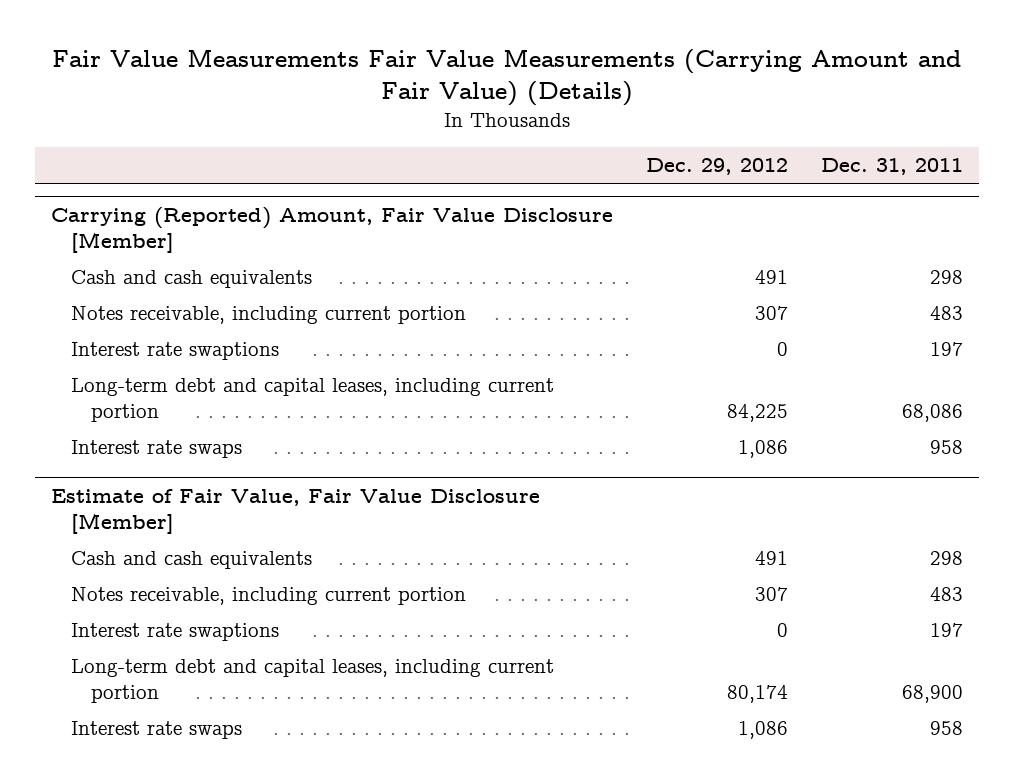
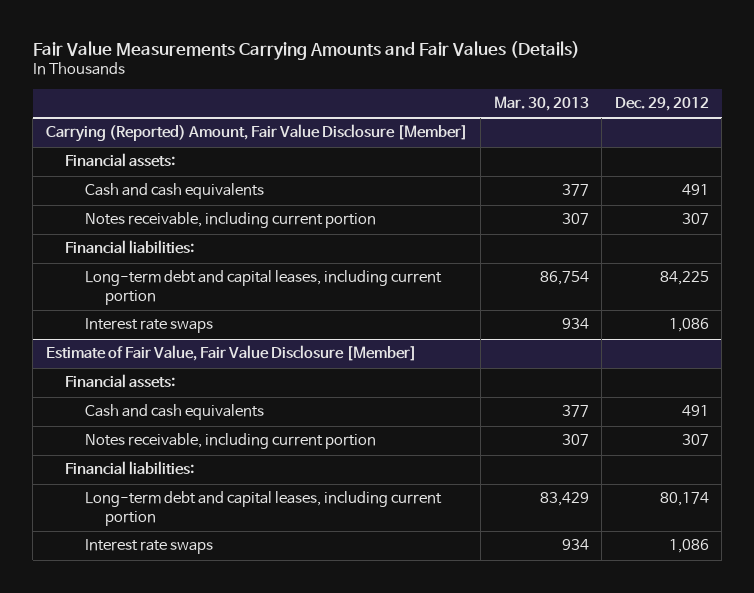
- Fair Value Measurements Fair Value Measurements (Carrying Amount and Fair Value) (Details)
+ Fair Value Measurements Carrying Amounts and Fair Values (Details)
- | Dec. 29, 2012 | Dec. 31, 2011
+ | Mar. 30, 2013 | Dec. 29, 2012
@ Carrying (Reported) Amount, Fair Value Disclosure [Member]
+ Financial assets:
- Interest rate swaptions | 0 | 197
+ Financial liabilities:
@ Estimate of Fair Value, Fair Value Disclosure [Member]
+ Financial assets:
- Interest rate swaptions | 0 | 197
+ Financial liabilities:

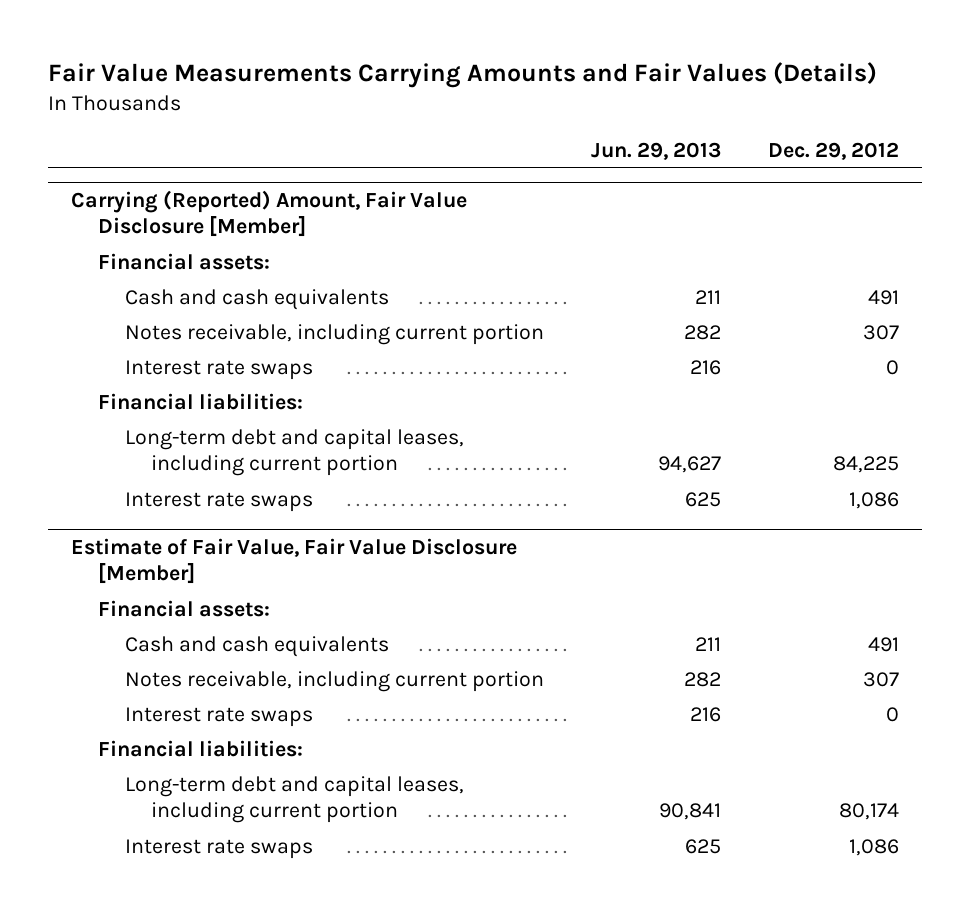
- | Mar. 30, 2013 | Dec. 29, 2012
+ | Jun. 29, 2013 | Dec. 29, 2012
@ Carrying (Reported) Amount, Fair Value Disclosure [Member]
+ Interest rate swaps | 216 | 0
@ Estimate of Fair Value, Fair Value Disclosure [Member]
+ Interest rate swaps | 216 | 0

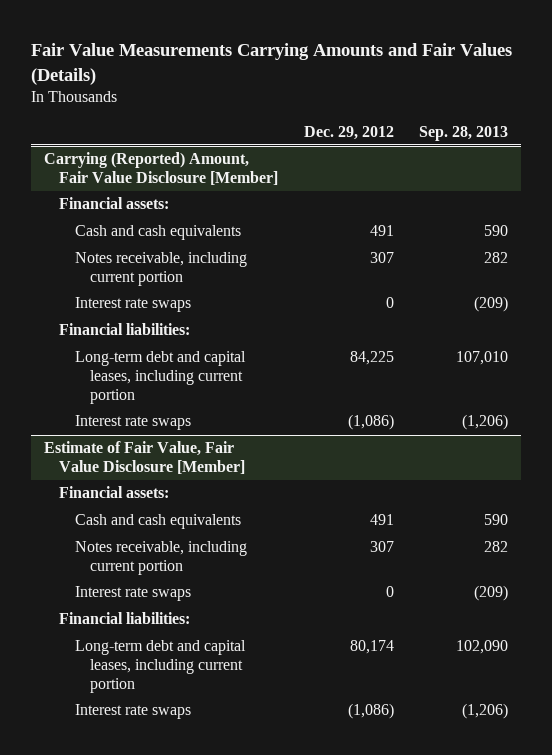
- | Jun. 29, 2013 | Dec. 29, 2012
+ | Dec. 29, 2012 | Sep. 28, 2013
@ Carrying (Reported) Amount, Fair Value Disclosure [Member]
- Interest rate swaps | 625 | 1,086
+ Interest rate swaps | (1,086) | (1,206)
@ Estimate of Fair Value, Fair Value Disclosure [Member]
- Interest rate swaps | 625 | 1,086
+ Interest rate swaps | (1,086) | (1,206)

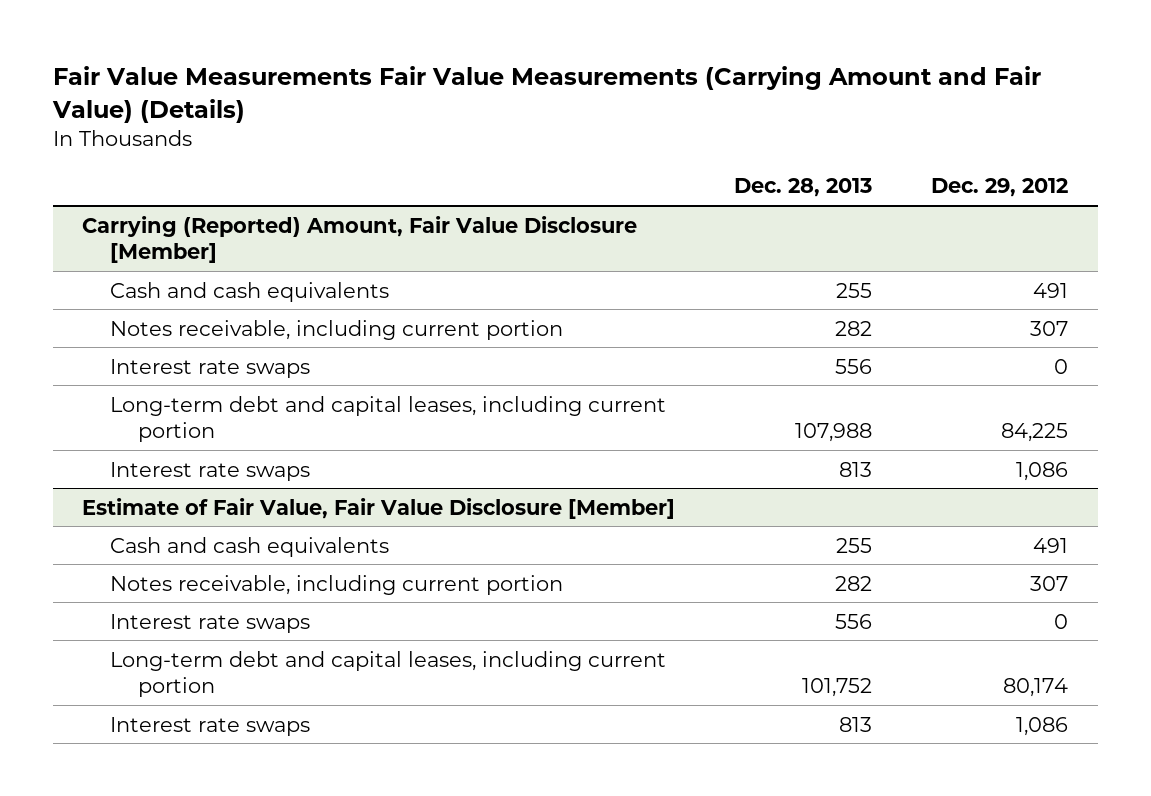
- Fair Value Measurements Carrying Amounts and Fair Values (Details)
+ Fair Value Measurements Fair Value Measurements (Carrying Amount and Fair Value) (Details)
- | Dec. 29, 2012 | Sep. 28, 2013
+ | Dec. 28, 2013 | Dec. 29, 2012
@ Carrying (Reported) Amount, Fair Value Disclosure [Member]
- Financial assets:
- Financial liabilities:
- Interest rate swaps | (1,086) | (1,206)
+ Interest rate swaps | 813 | 1,086
@ Estimate of Fair Value, Fair Value Disclosure [Member]
- Financial assets:
- Financial liabilities:
- Interest rate swaps | (1,086) | (1,206)
+ Interest rate swaps | 813 | 1,086

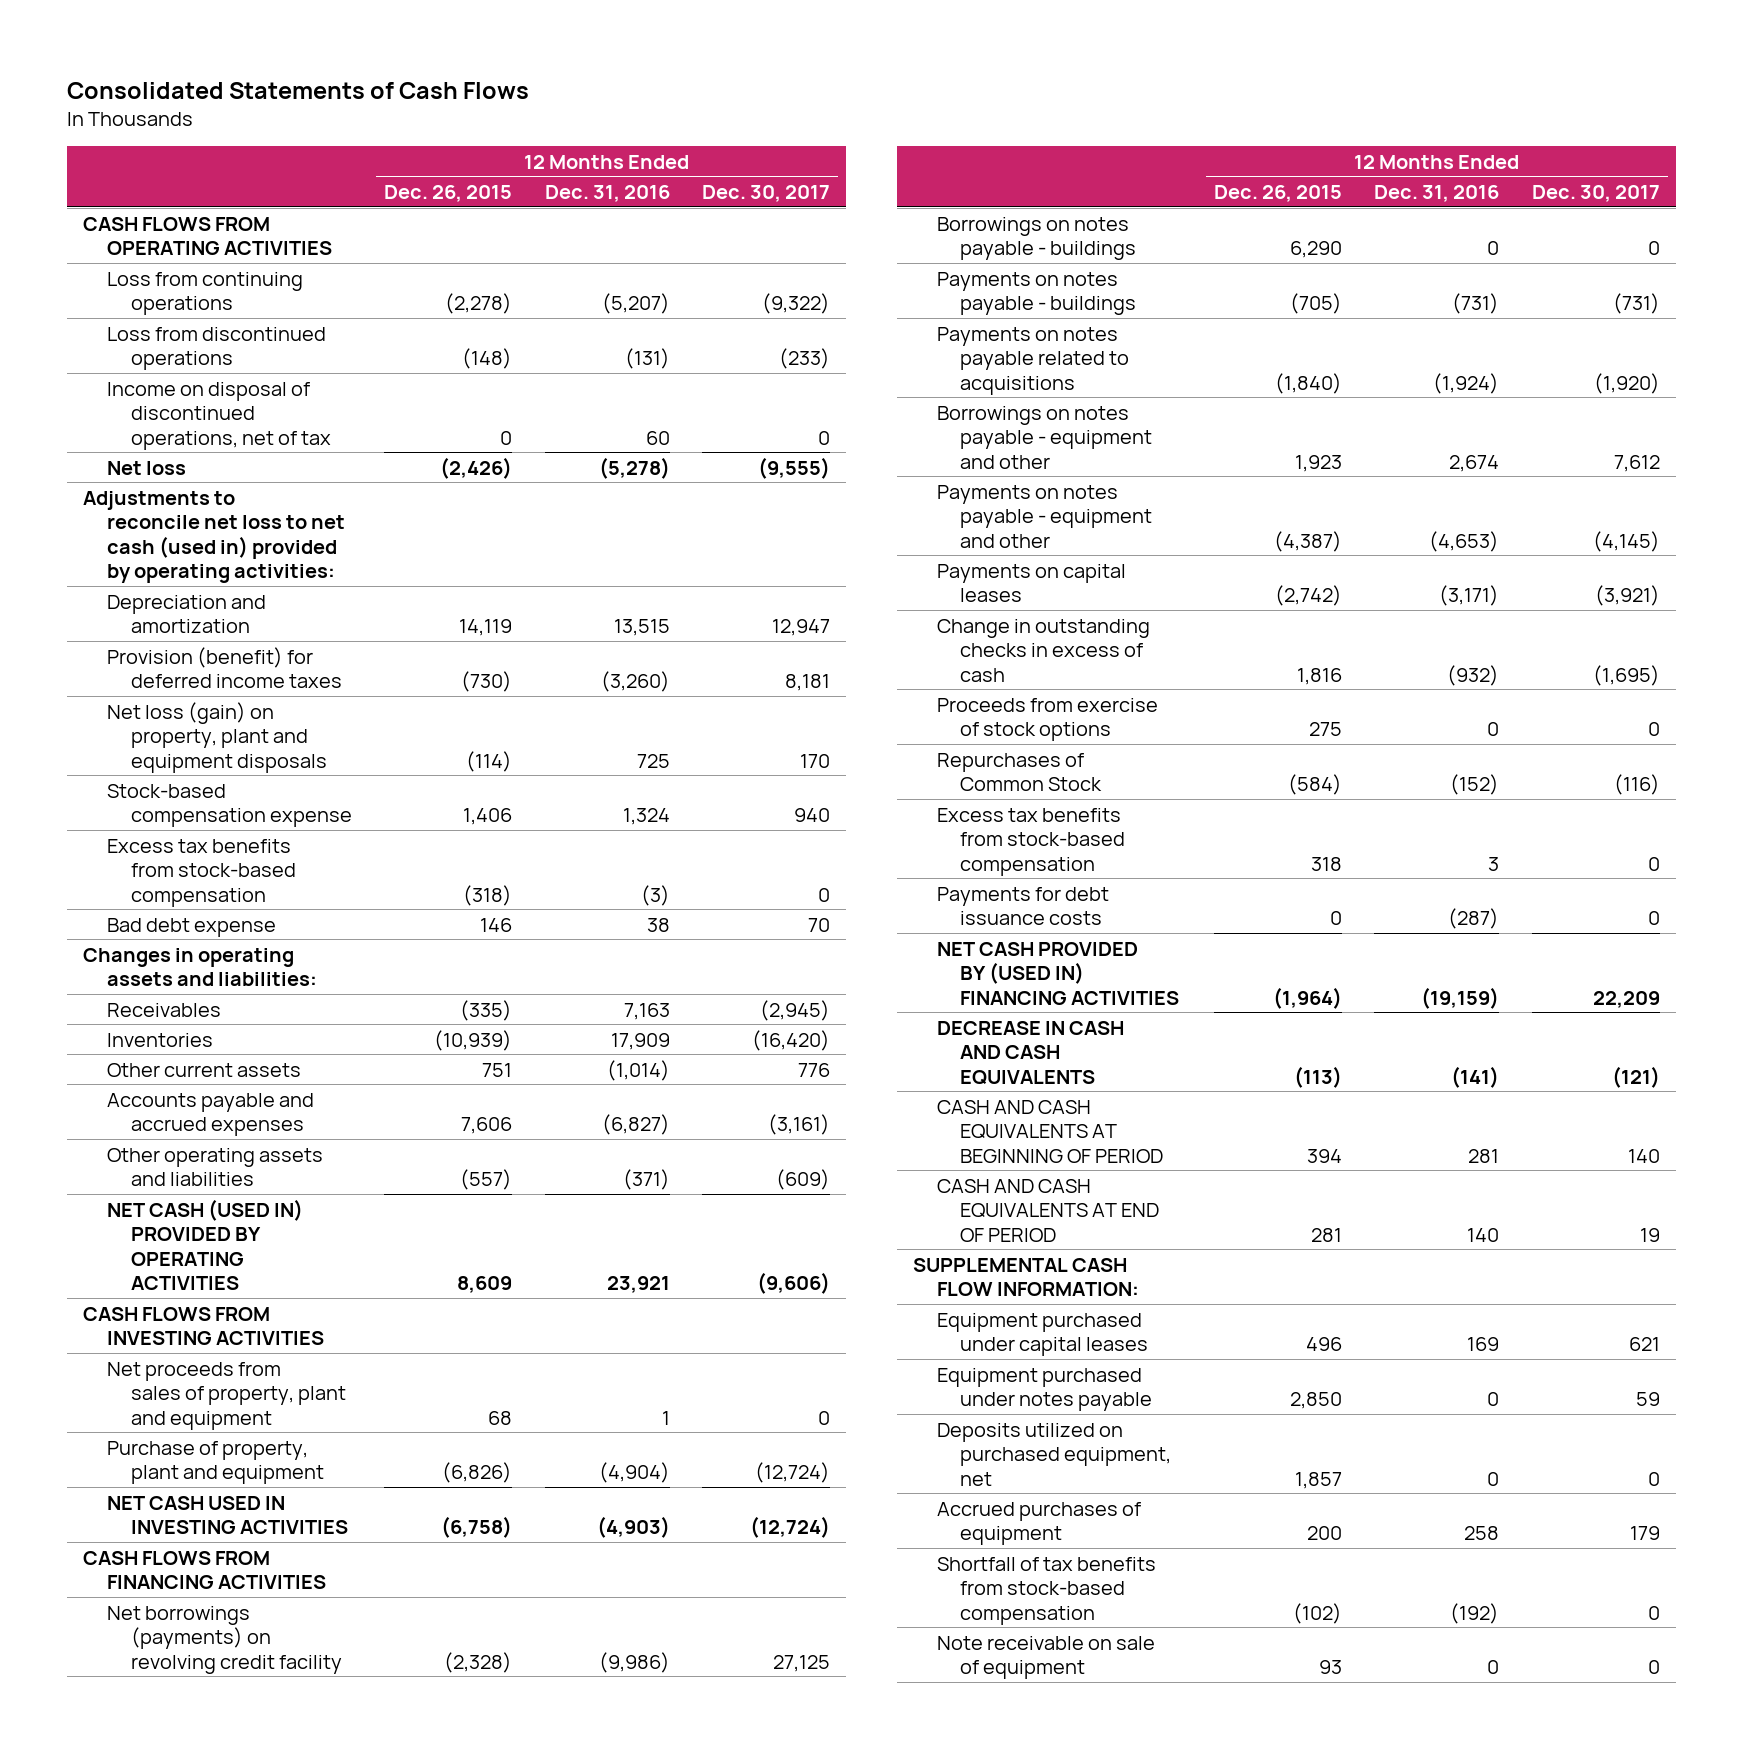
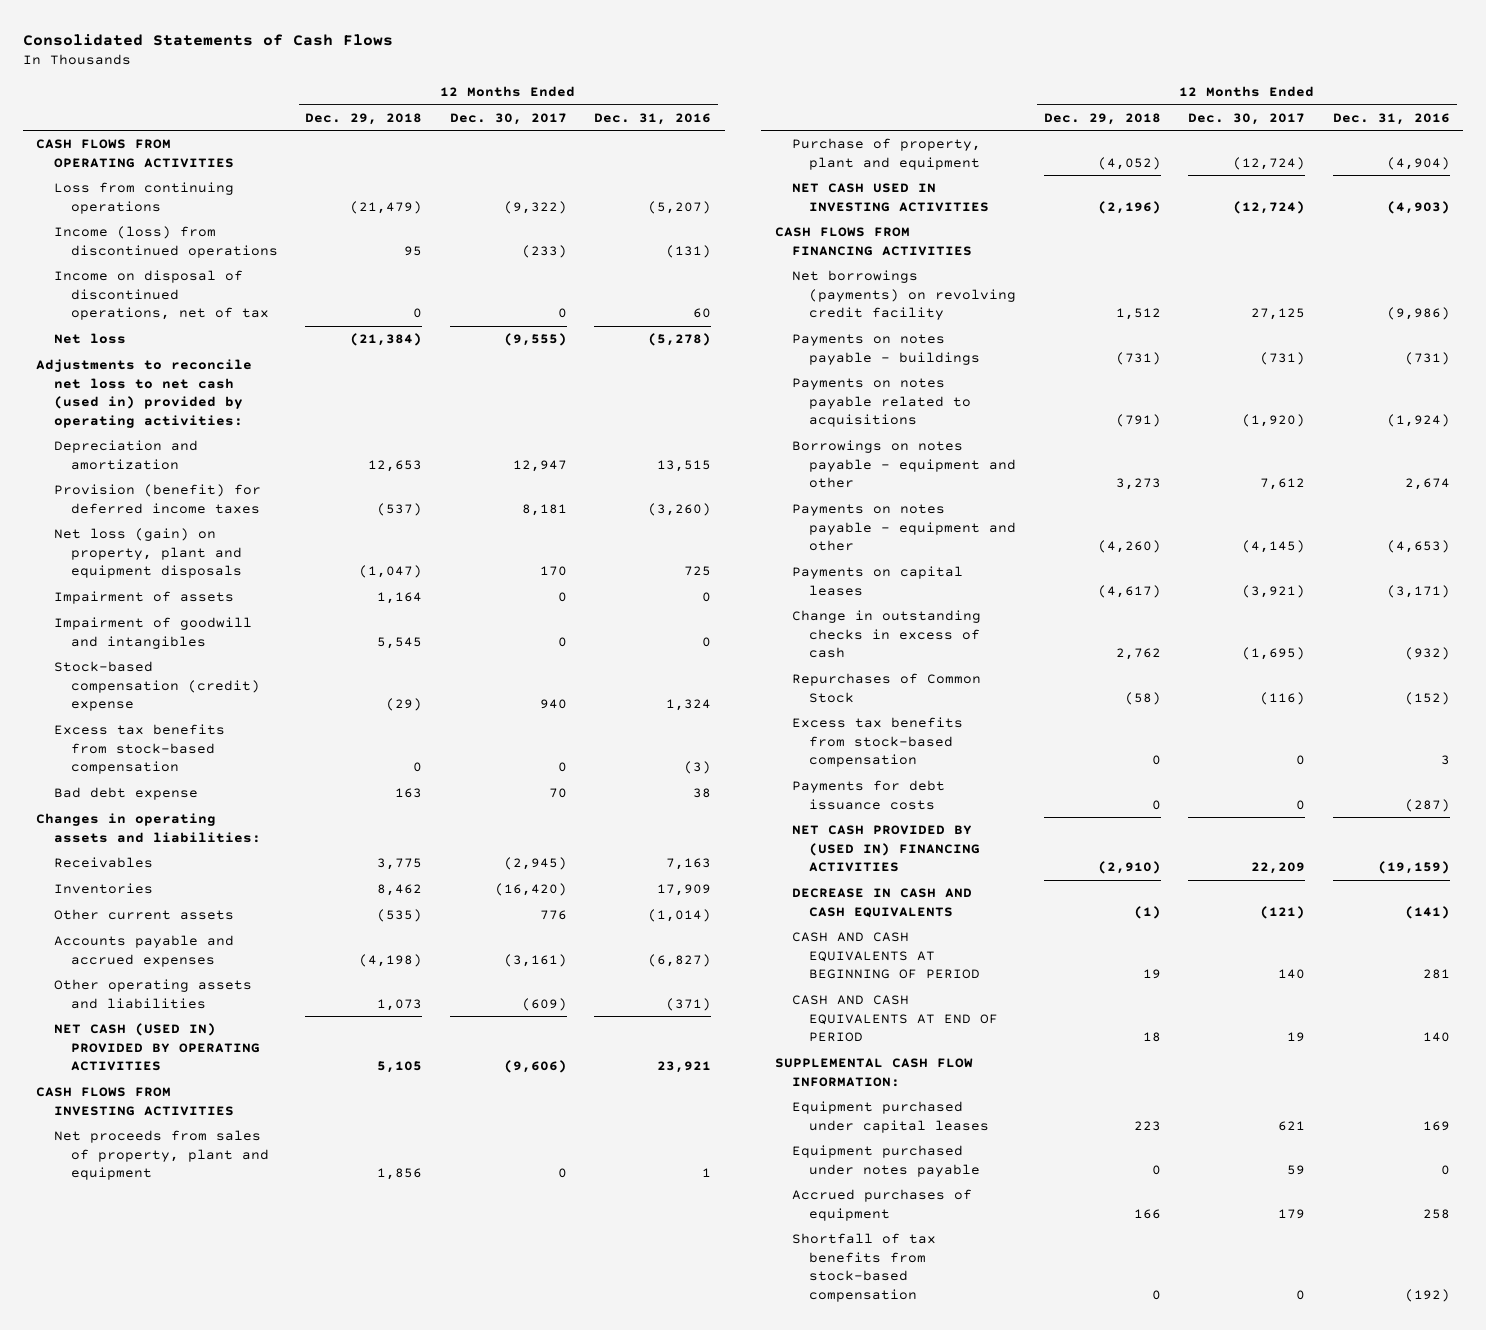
- | 12 Months Ended Dec. 26, 2015 | 12 Months Ended Dec. 31, 2016 | 12 Months Ended Dec. 30, 2017
+ | 12 Months Ended Dec. 29, 2018 | 12 Months Ended Dec. 30, 2017 | 12 Months Ended Dec. 31, 2016
- Loss from discontinued operations | (148) | (131) | (233)
+ Income (loss) from discontinued operations | 95 | (233) | (131)
- Stock-based compensation expense | 1,406 | 1,324 | 940
+ Impairment of assets | 1,164 | 0 | 0
+ Impairment of goodwill and intangibles | 5,545 | 0 | 0
+ Stock-based compensation (credit) expense | (29) | 940 | 1,324
- Borrowings on notes payable - buildings | 6,290 | 0 | 0
- Proceeds from exercise of stock options | 275 | 0 | 0
- Deposits utilized on purchased equipment, net | 1,857 | 0 | 0
- Note receivable on sale of equipment | 93 | 0 | 0

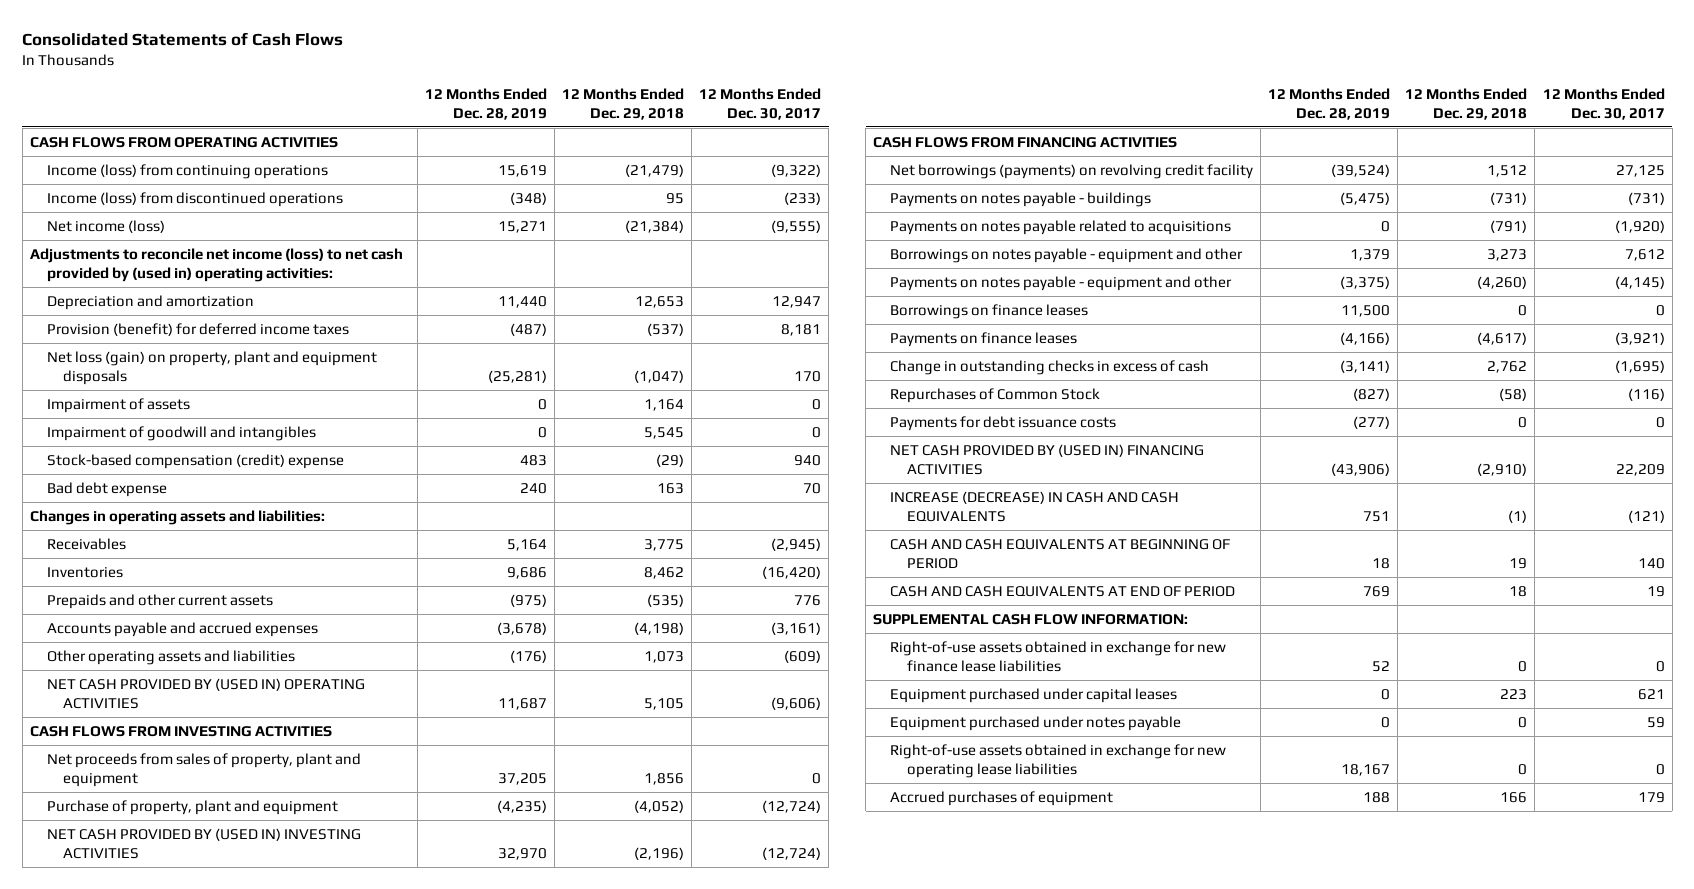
- | 12 Months Ended Dec. 29, 2018 | 12 Months Ended Dec. 30, 2017 | 12 Months Ended Dec. 31, 2016
+ | 12 Months Ended Dec. 28, 2019 | 12 Months Ended Dec. 29, 2018 | 12 Months Ended Dec. 30, 2017
- Loss from continuing operations | (21,479) | (9,322) | (5,207)
+ Income (loss) from continuing operations | 15,619 | (21,479) | (9,322)
- Income on disposal of discontinued operations, net of tax | 0 | 0 | 60
- Net loss | (21,384) | (9,555) | (5,278)
- Adjustments to reconcile net loss to net cash (used in) provided by operating activities:
+ Net income (loss) | 15,271 | (21,384) | (9,555)
+ Adjustments to reconcile net income (loss) to net cash provided by (used in) operating activities:
- Excess tax benefits from stock-based compensation | 0 | 0 | (3)
- Other current assets | (535) | 776 | (1,014)
+ Prepaids and other current assets | (975) | (535) | 776
- NET CASH (USED IN) PROVIDED BY OPERATING ACTIVITIES | 5,105 | (9,606) | 23,921
+ NET CASH PROVIDED BY (USED IN) OPERATING ACTIVITIES | 11,687 | 5,105 | (9,606)
- NET CASH USED IN INVESTING ACTIVITIES | (2,196) | (12,724) | (4,903)
+ NET CASH PROVIDED BY (USED IN) INVESTING ACTIVITIES | 32,970 | (2,196) | (12,724)
- Payments on capital leases | (4,617) | (3,921) | (3,171)
+ Borrowings on finance leases | 11,500 | 0 | 0
+ Payments on finance leases | (4,166) | (4,617) | (3,921)
- Excess tax benefits from stock-based compensation | 0 | 0 | 3
- DECREASE IN CASH AND CASH EQUIVALENTS | (1) | (121) | (141)
+ INCREASE (DECREASE) IN CASH AND CASH EQUIVALENTS | 751 | (1) | (121)
+ Right-of-use assets obtained in exchange for new finance lease liabilities | 52 | 0 | 0
+ Right-of-use assets obtained in exchange for new operating lease liabilities | 18,167 | 0 | 0
- Shortfall of tax benefits from stock-based compensation | 0 | 0 | (192)

